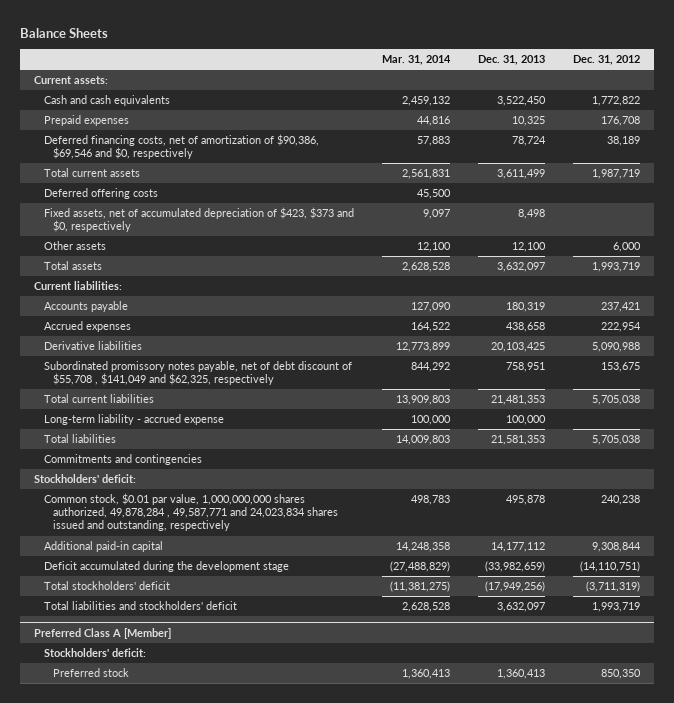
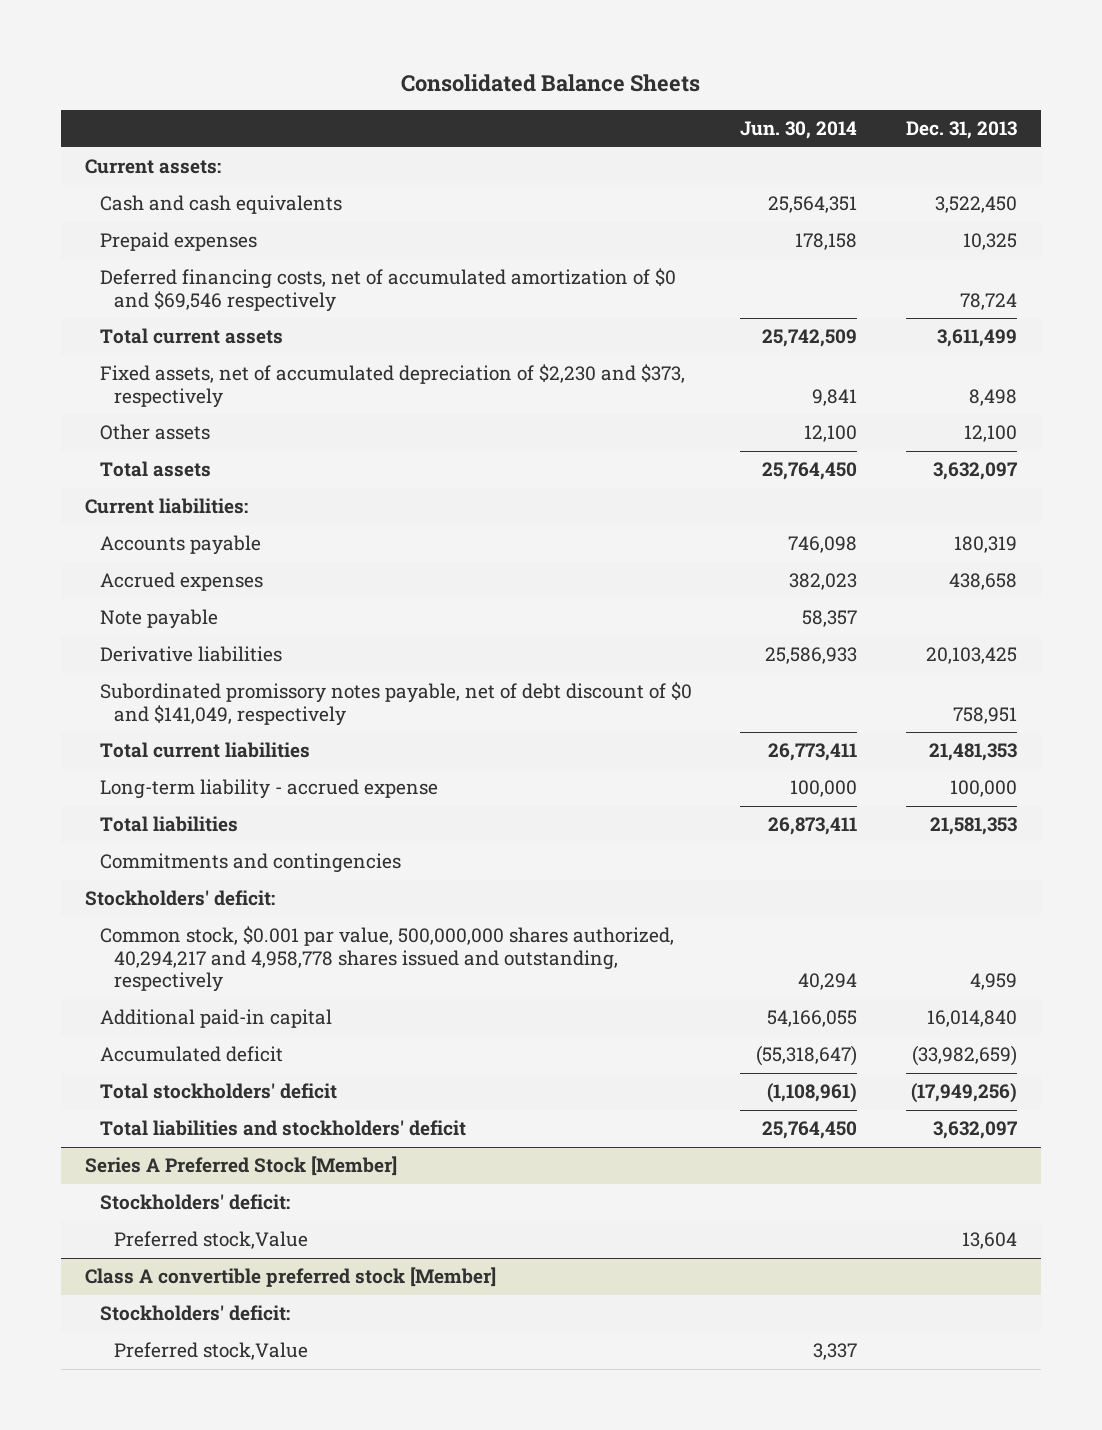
- Balance Sheets
+ Consolidated Balance Sheets
- | Mar. 31, 2014 | Dec. 31, 2013 | Dec. 31, 2012
+ | Jun. 30, 2014 | Dec. 31, 2013
- Deferred financing costs, net of amortization of $90,386, $69,546 and $0, respectively | 57,883 | 78,724 | 38,189
+ Deferred financing costs, net of accumulated amortization of $0 and $69,546 respectively | | 78,724
- Deferred offering costs | 45,500 | |
- Fixed assets, net of accumulated depreciation of $423, $373 and $0, respectively | 9,097 | 8,498 |
+ Fixed assets, net of accumulated depreciation of $2,230 and $373, respectively | 9,841 | 8,498
+ Note payable | 58,357 |
- Subordinated promissory notes payable, net of debt discount of $55,708 , $141,049 and $62,325, respectively | 844,292 | 758,951 | 153,675
+ Subordinated promissory notes payable, net of debt discount of $0 and $141,049, respectively | | 758,951
- Common stock, $0.01 par value, 1,000,000,000 shares authorized, 49,878,284 , 49,587,771 and 24,023,834 shares issued and outstanding, respectively | 498,783 | 495,878 | 240,238
- Additional paid-in capital | 14,248,358 | 14,177,112 | 9,308,844
- Deficit accumulated during the development stage | (27,488,829) | (33,982,659) | (14,110,751)
+ Common stock, $0.001 par value, 500,000,000 shares authorized, 40,294,217 and 4,958,778 shares issued and outstanding, respectively | 40,294 | 4,959
+ Additional paid-in capital | 54,166,055 | 16,014,840
+ Accumulated deficit | (55,318,647) | (33,982,659)
- Preferred Class A [Member]
+ Series A Preferred Stock [Member]
- Preferred stock | 1,360,413 | 1,360,413 | 850,350
+ Preferred stock,Value | | 13,604
+ Class A convertible preferred stock [Member]
+ Stockholders' deficit:
+ Preferred stock,Value | 3,337 |

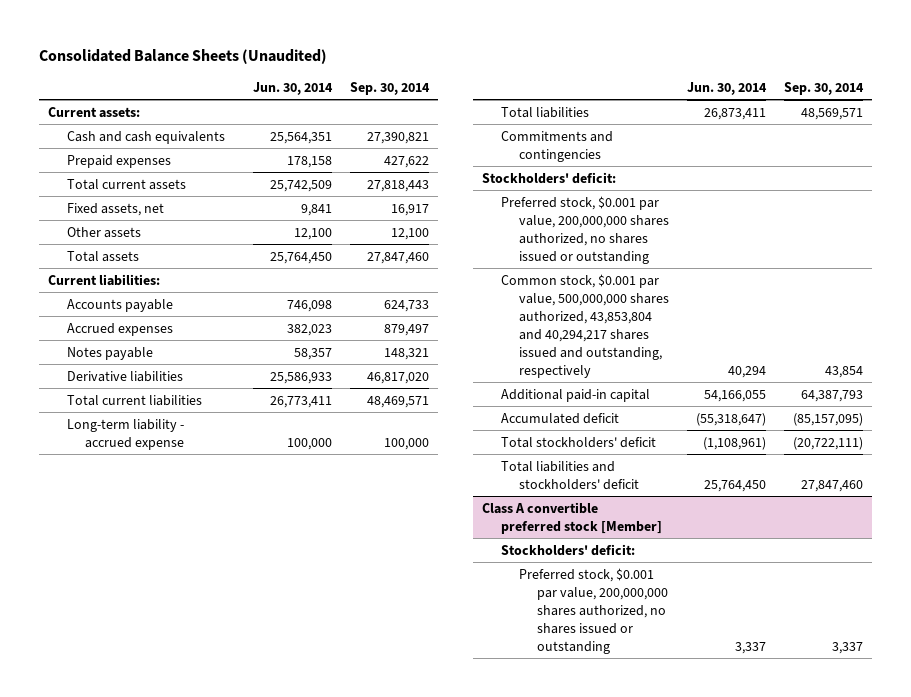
- Consolidated Balance Sheets
+ Consolidated Balance Sheets (Unaudited)
- | Jun. 30, 2014 | Dec. 31, 2013
+ | Jun. 30, 2014 | Sep. 30, 2014
- Deferred financing costs, net of accumulated amortization of $0 and $69,546 respectively | | 78,724
- Fixed assets, net of accumulated depreciation of $2,230 and $373, respectively | 9,841 | 8,498
+ Fixed assets, net | 9,841 | 16,917
- Note payable | 58,357 |
+ Notes payable | 58,357 | 148,321
- Subordinated promissory notes payable, net of debt discount of $0 and $141,049, respectively | | 758,951
- Common stock, $0.001 par value, 500,000,000 shares authorized, 40,294,217 and 4,958,778 shares issued and outstanding, respectively | 40,294 | 4,959
+ Preferred stock, $0.001 par value, 200,000,000 shares authorized, no shares issued or outstanding
+ Common stock, $0.001 par value, 500,000,000 shares authorized, 43,853,804 and 40,294,217 shares issued and outstanding, respectively | 40,294 | 43,854
- Series A Preferred Stock [Member]
- Stockholders' deficit:
- Preferred stock,Value | | 13,604
@ Class A convertible preferred stock [Member]
- Preferred stock,Value | 3,337 |
+ Preferred stock, $0.001 par value, 200,000,000 shares authorized, no shares issued or outstanding | 3,337 | 3,337

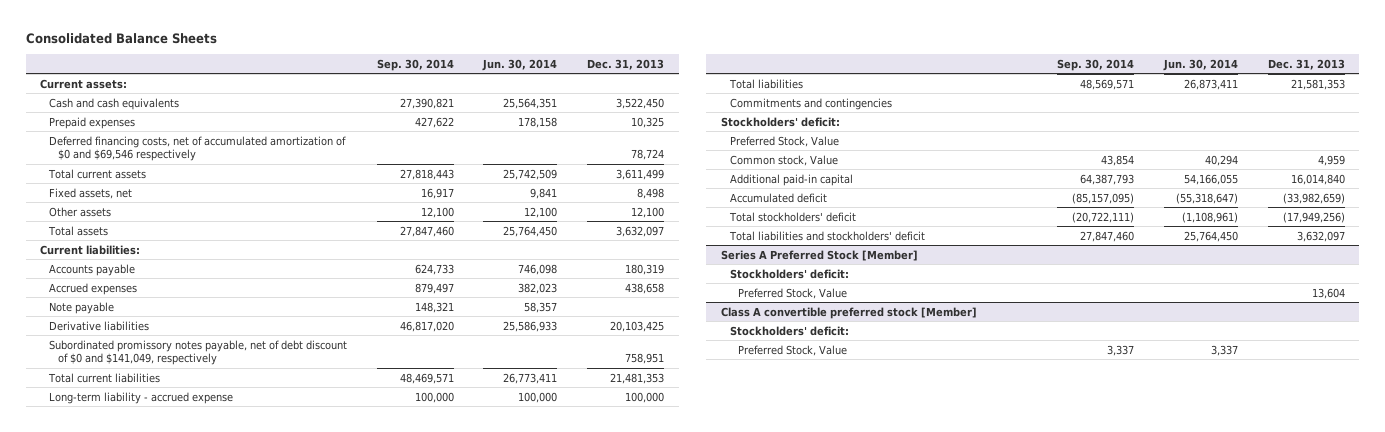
- Consolidated Balance Sheets (Unaudited)
+ Consolidated Balance Sheets
- | Jun. 30, 2014 | Sep. 30, 2014
+ | Sep. 30, 2014 | Jun. 30, 2014 | Dec. 31, 2013
+ Deferred financing costs, net of accumulated amortization of $0 and $69,546 respectively | | | 78,724
- Notes payable | 58,357 | 148,321
+ Note payable | 148,321 | 58,357 |
+ Subordinated promissory notes payable, net of debt discount of $0 and $141,049, respectively | | | 758,951
- Preferred stock, $0.001 par value, 200,000,000 shares authorized, no shares issued or outstanding
- Common stock, $0.001 par value, 500,000,000 shares authorized, 43,853,804 and 40,294,217 shares issued and outstanding, respectively | 40,294 | 43,854
+ Preferred Stock, Value
+ Common stock, Value | 43,854 | 40,294 | 4,959
+ Series A Preferred Stock [Member]
+ Stockholders' deficit:
+ Preferred Stock, Value | | | 13,604
@ Class A convertible preferred stock [Member]
- Preferred stock, $0.001 par value, 200,000,000 shares authorized, no shares issued or outstanding | 3,337 | 3,337
+ Preferred Stock, Value | 3,337 | 3,337 |

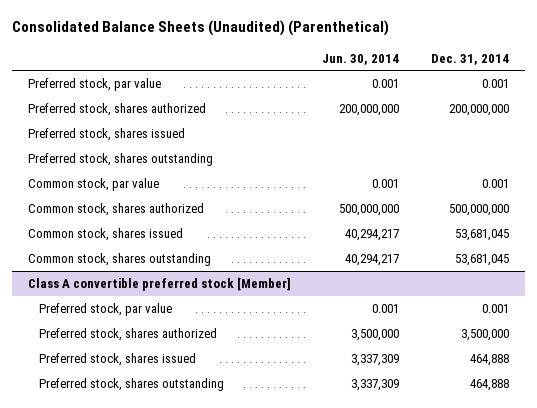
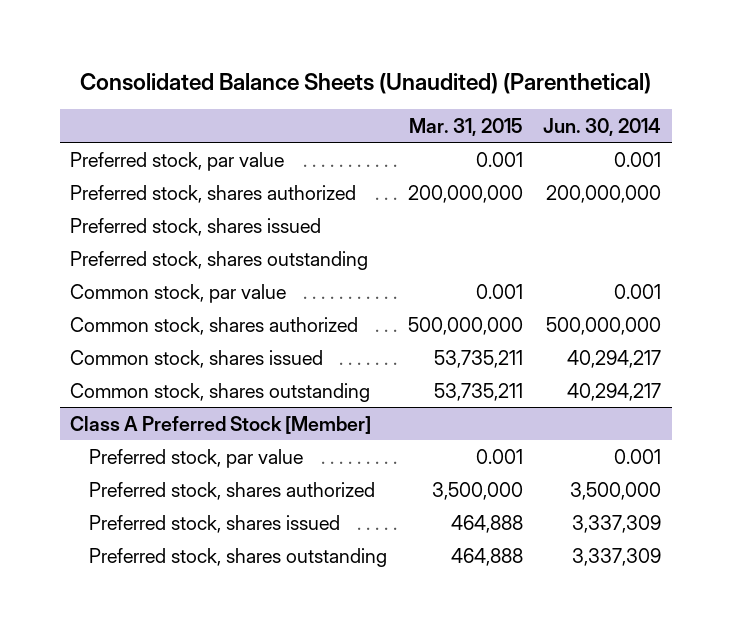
- | Jun. 30, 2014 | Dec. 31, 2014
+ | Mar. 31, 2015 | Jun. 30, 2014
- Class A convertible preferred stock [Member]
+ Class A Preferred Stock [Member]

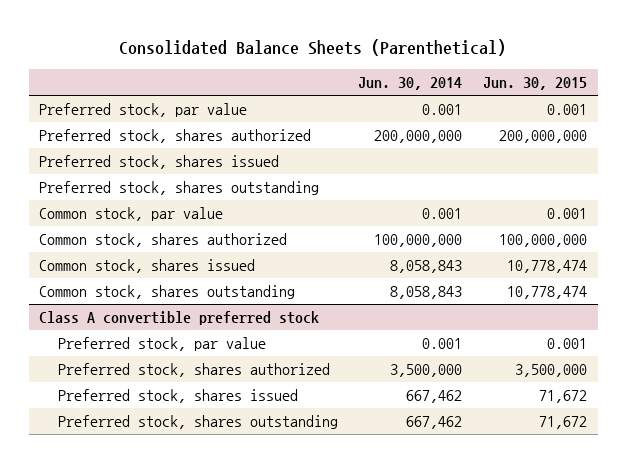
- Consolidated Balance Sheets (Unaudited) (Parenthetical)
+ Consolidated Balance Sheets (Parenthetical)
- | Mar. 31, 2015 | Jun. 30, 2014
+ | Jun. 30, 2014 | Jun. 30, 2015
- Common stock, shares authorized | 500,000,000 | 500,000,000
- Common stock, shares issued | 53,735,211 | 40,294,217
- Common stock, shares outstanding | 53,735,211 | 40,294,217
- Class A Preferred Stock [Member]
+ Common stock, shares authorized | 100,000,000 | 100,000,000
+ Common stock, shares issued | 8,058,843 | 10,778,474
+ Common stock, shares outstanding | 8,058,843 | 10,778,474
+ Class A convertible preferred stock
- Preferred stock, shares issued | 464,888 | 3,337,309
- Preferred stock, shares outstanding | 464,888 | 3,337,309
+ Preferred stock, shares issued | 667,462 | 71,672
+ Preferred stock, shares outstanding | 667,462 | 71,672

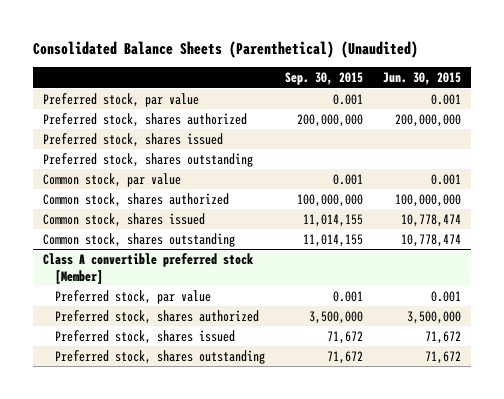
- Consolidated Balance Sheets (Parenthetical)
+ Consolidated Balance Sheets (Parenthetical) (Unaudited)
- | Jun. 30, 2014 | Jun. 30, 2015
+ | Sep. 30, 2015 | Jun. 30, 2015
- Class A convertible preferred stock
+ Class A convertible preferred stock [Member]

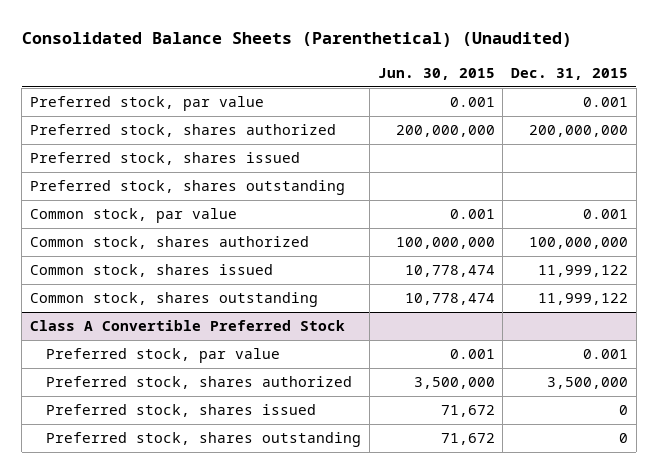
- | Sep. 30, 2015 | Jun. 30, 2015
+ | Jun. 30, 2015 | Dec. 31, 2015
- Class A convertible preferred stock [Member]
+ Class A Convertible Preferred Stock

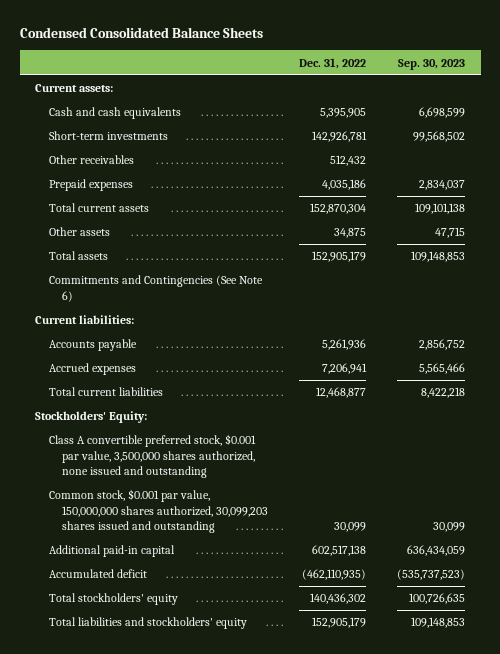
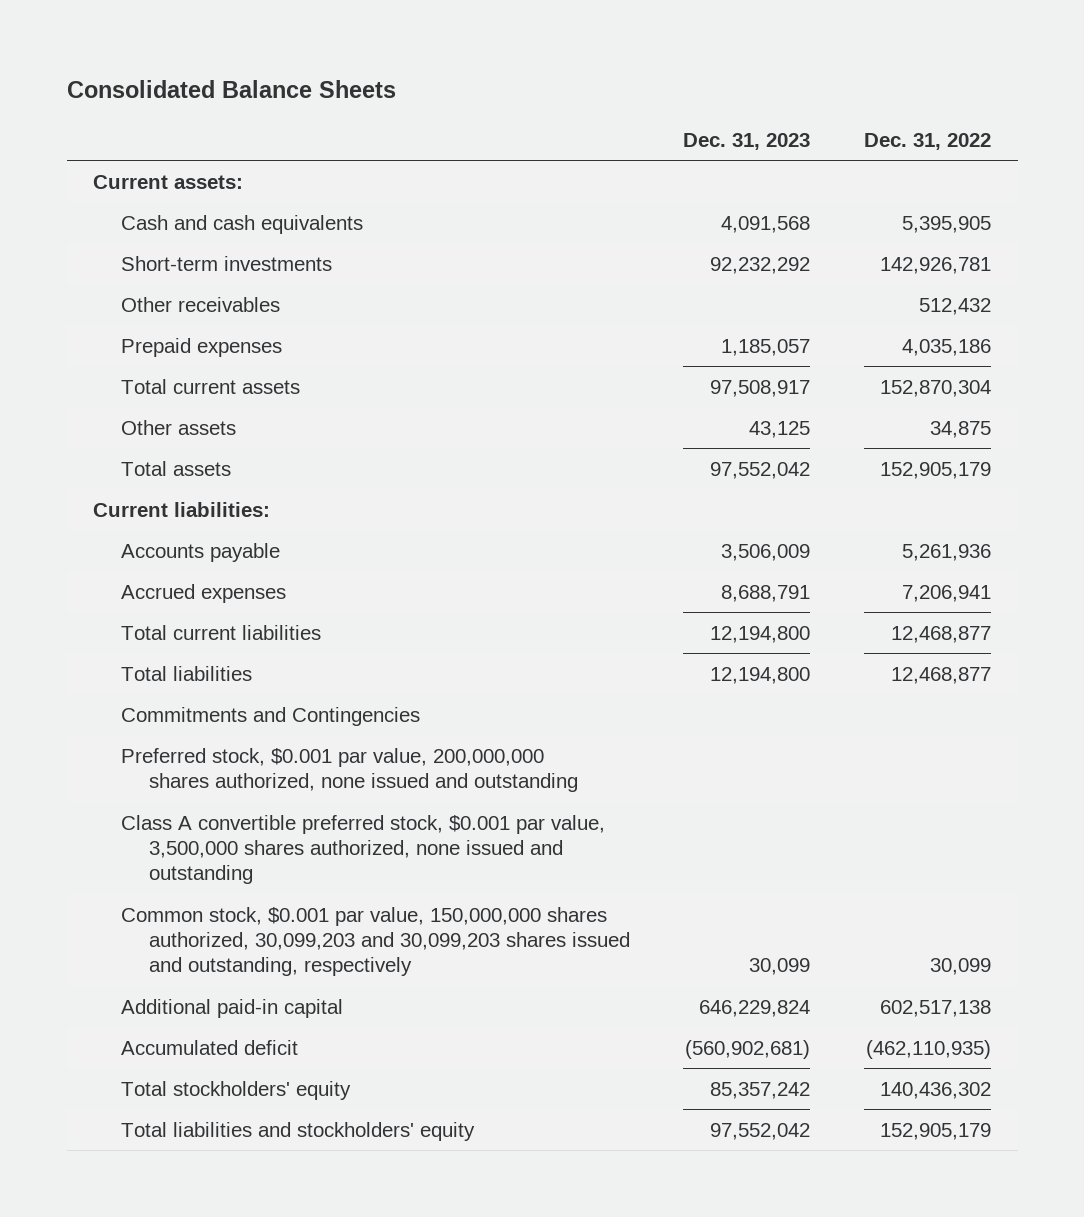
- Condensed Consolidated Balance Sheets
+ Consolidated Balance Sheets
- | Dec. 31, 2022 | Sep. 30, 2023
+ | Dec. 31, 2023 | Dec. 31, 2022
- Commitments and Contingencies (See Note 6)
- Stockholders' Equity:
+ Total liabilities | 12,194,800 | 12,468,877
+ Commitments and Contingencies
+ Preferred stock, $0.001 par value, 200,000,000 shares authorized, none issued and outstanding
- Common stock, $0.001 par value, 150,000,000 shares authorized, 30,099,203 shares issued and outstanding | 30,099 | 30,099
+ Common stock, $0.001 par value, 150,000,000 shares authorized, 30,099,203 and 30,099,203 shares issued and outstanding, respectively | 30,099 | 30,099

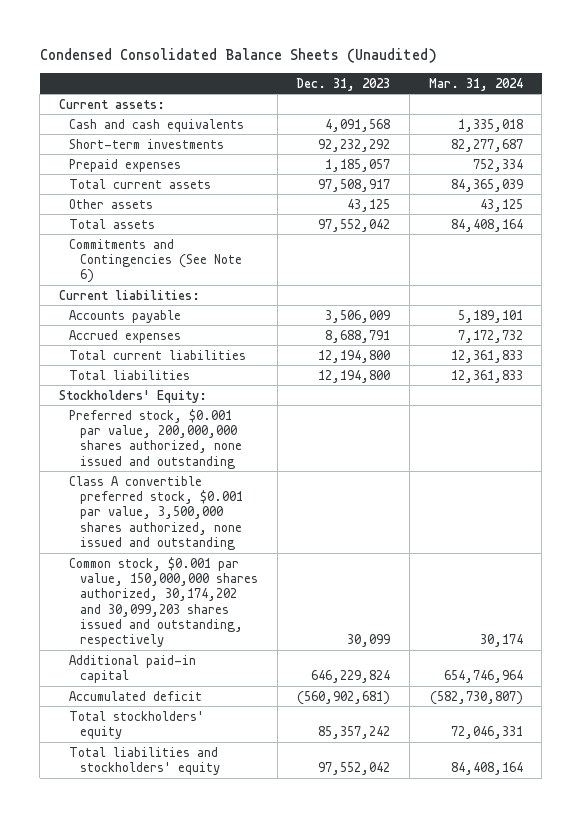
- Consolidated Balance Sheets
+ Condensed Consolidated Balance Sheets (Unaudited)
- | Dec. 31, 2023 | Dec. 31, 2022
+ | Dec. 31, 2023 | Mar. 31, 2024
- Other receivables | | 512,432
+ Commitments and Contingencies (See Note 6)
- Commitments and Contingencies
+ Stockholders' Equity:
- Common stock, $0.001 par value, 150,000,000 shares authorized, 30,099,203 and 30,099,203 shares issued and outstanding, respectively | 30,099 | 30,099
+ Common stock, $0.001 par value, 150,000,000 shares authorized, 30,174,202 and 30,099,203 shares issued and outstanding, respectively | 30,099 | 30,174

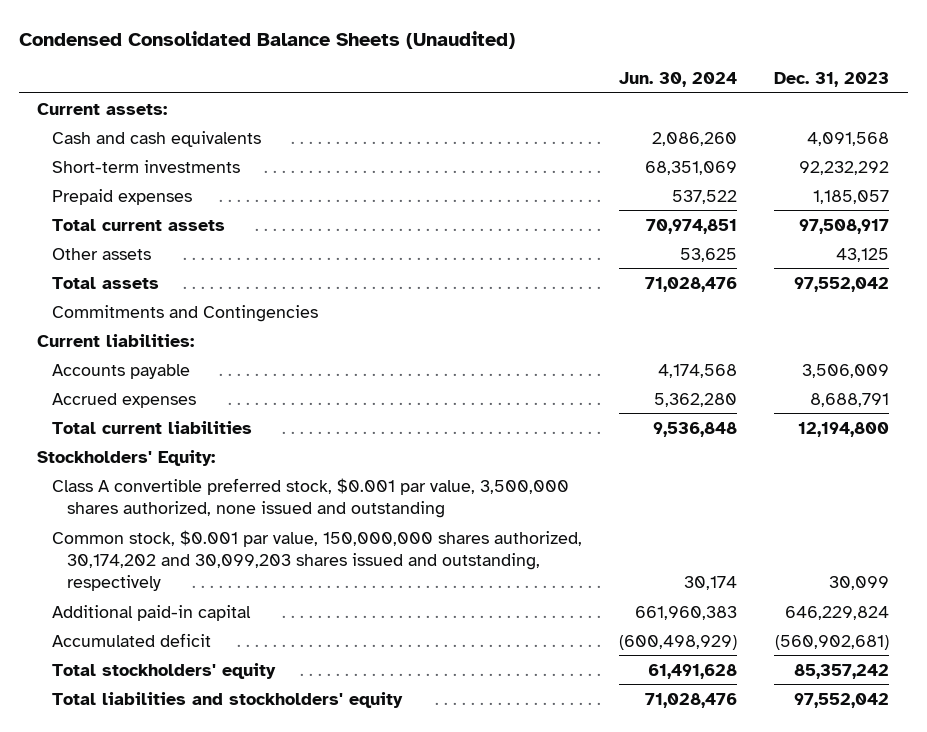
- | Dec. 31, 2023 | Mar. 31, 2024
+ | Jun. 30, 2024 | Dec. 31, 2023
- Commitments and Contingencies (See Note 6)
+ Commitments and Contingencies
- Total liabilities | 12,194,800 | 12,361,833
- Preferred stock, $0.001 par value, 200,000,000 shares authorized, none issued and outstanding

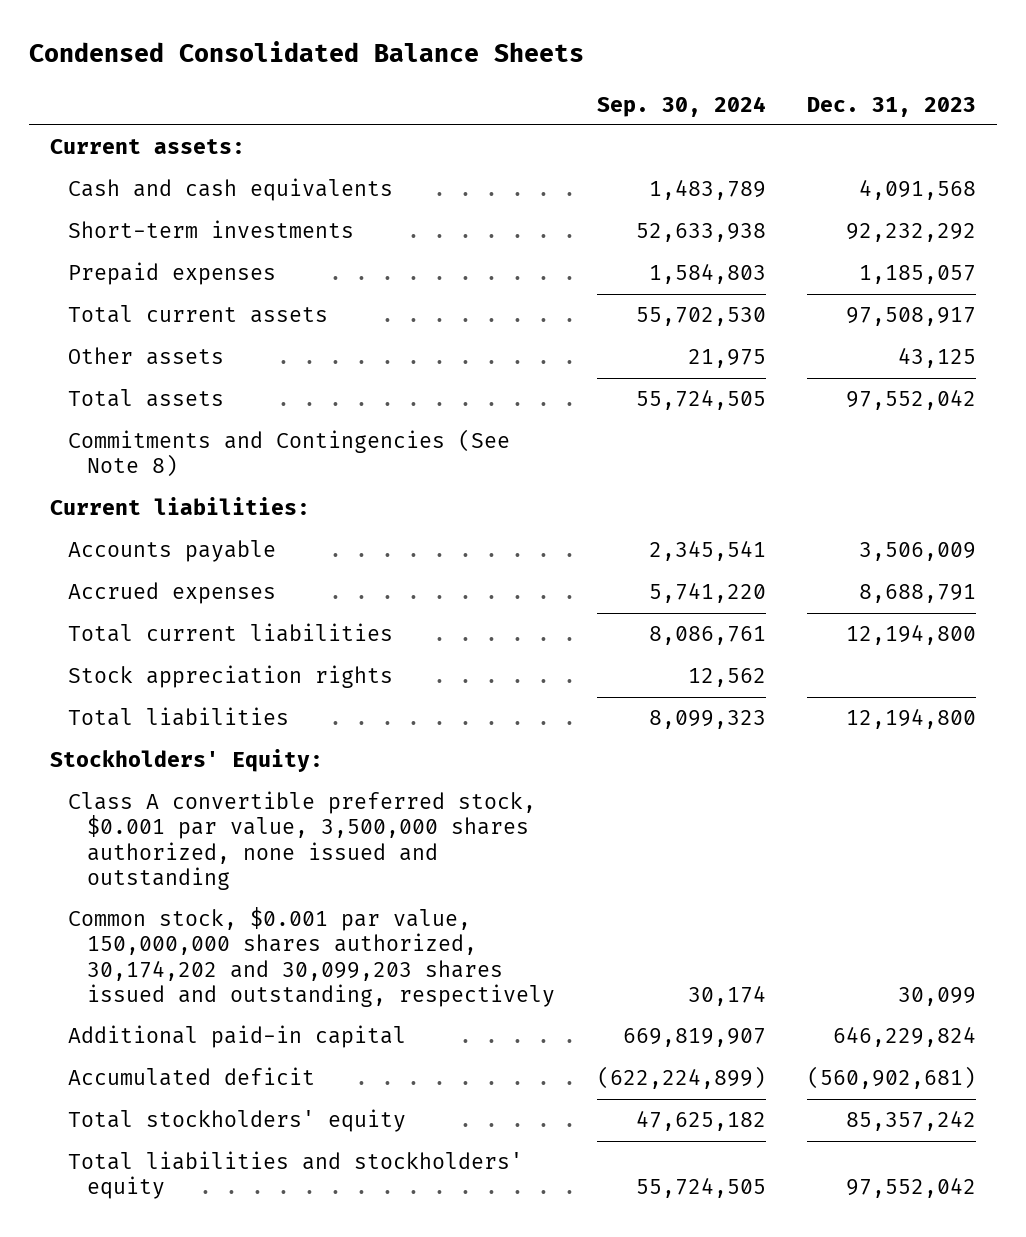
- Condensed Consolidated Balance Sheets (Unaudited)
+ Condensed Consolidated Balance Sheets
- | Jun. 30, 2024 | Dec. 31, 2023
+ | Sep. 30, 2024 | Dec. 31, 2023
- Commitments and Contingencies
+ Commitments and Contingencies (See Note 8)
+ Stock appreciation rights | 12,562 |
+ Total liabilities | 8,099,323 | 12,194,800

